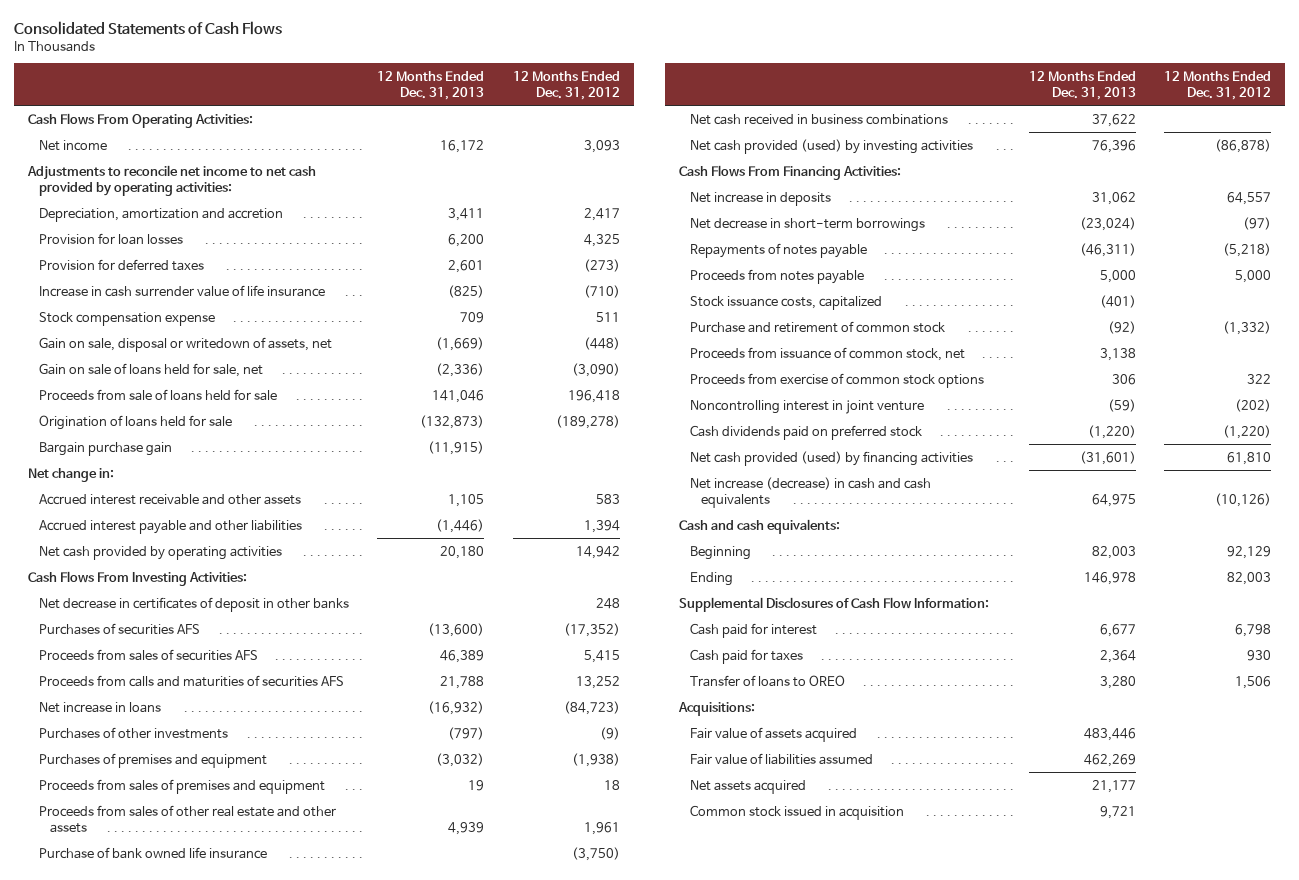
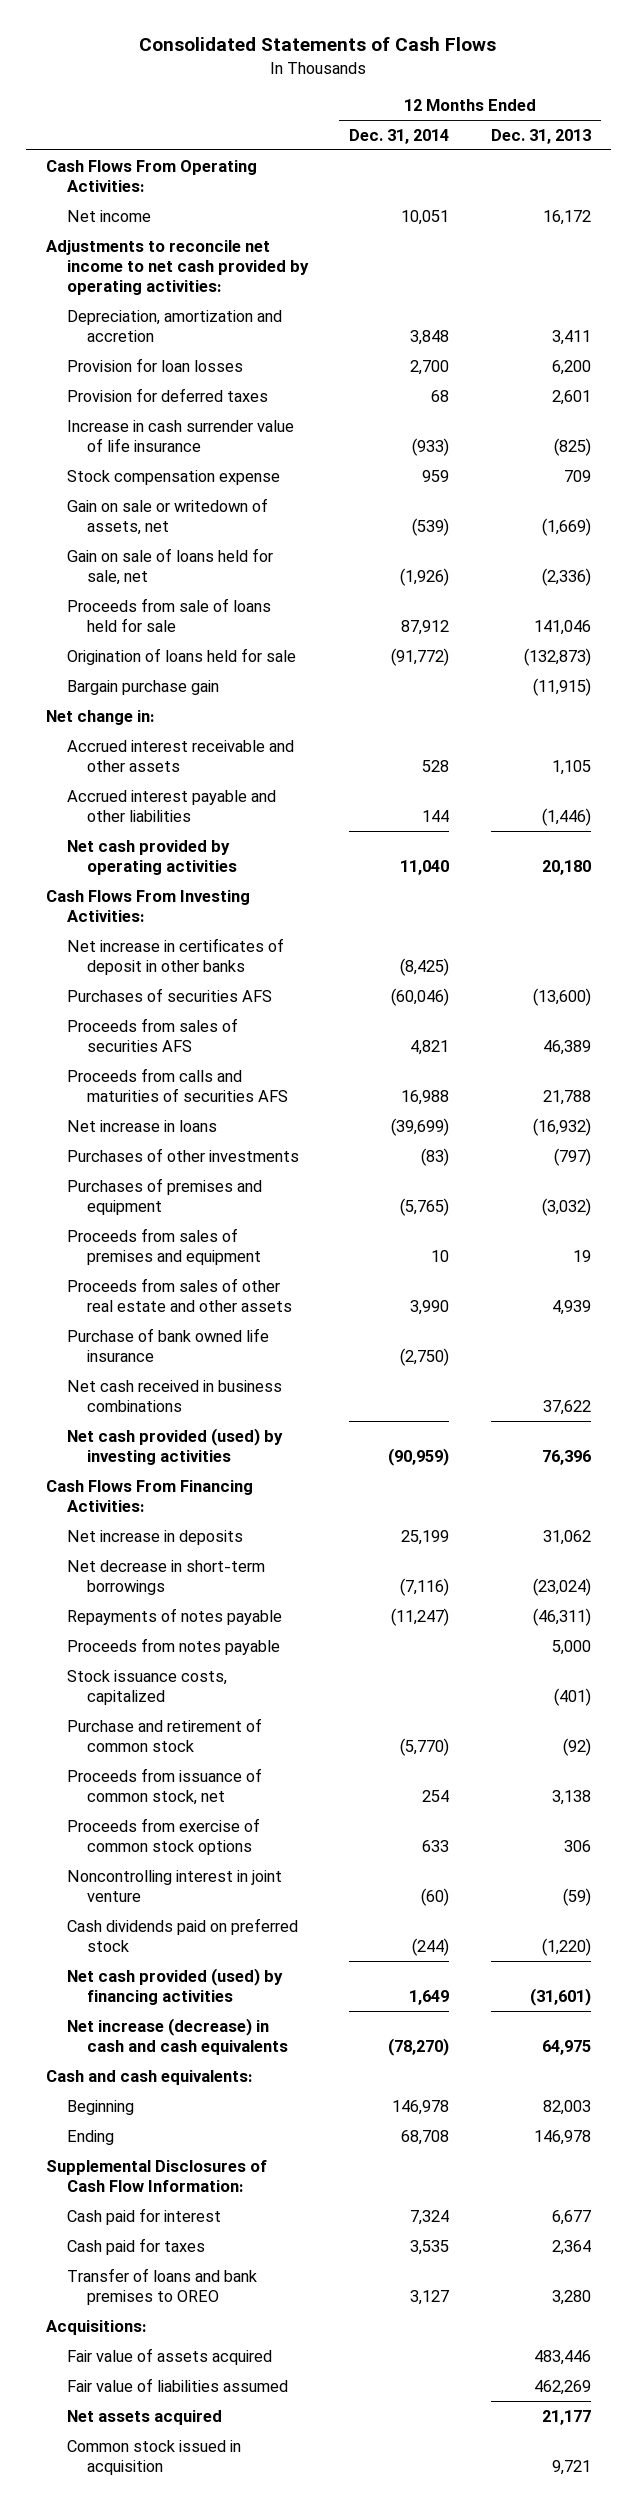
- | 12 Months Ended Dec. 31, 2013 | 12 Months Ended Dec. 31, 2012
+ | 12 Months Ended Dec. 31, 2014 | 12 Months Ended Dec. 31, 2013
- Gain on sale, disposal or writedown of assets, net | (1,669) | (448)
+ Gain on sale or writedown of assets, net | (539) | (1,669)
- Net decrease in certificates of deposit in other banks | | 248
+ Net increase in certificates of deposit in other banks | (8,425) |
- Transfer of loans to OREO | 3,280 | 1,506
+ Transfer of loans and bank premises to OREO | 3,127 | 3,280

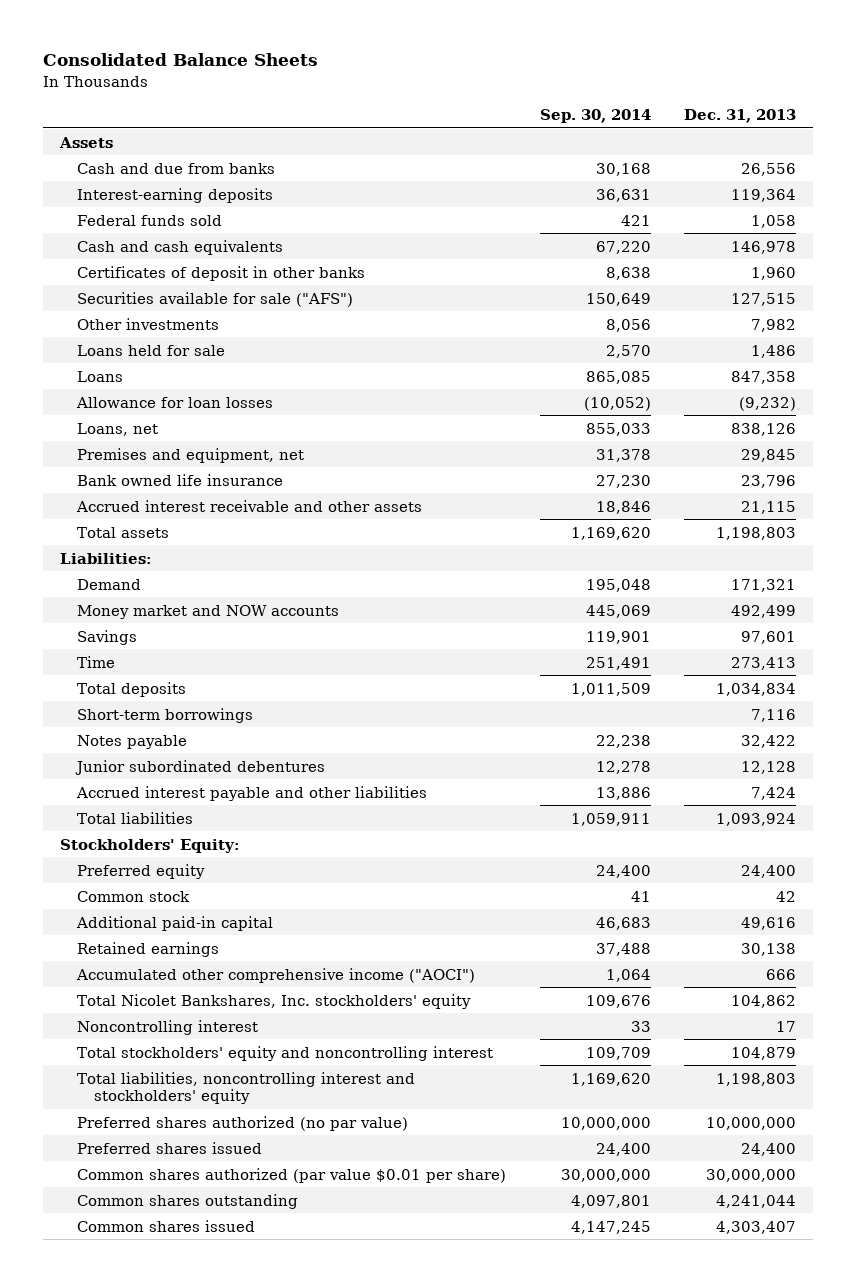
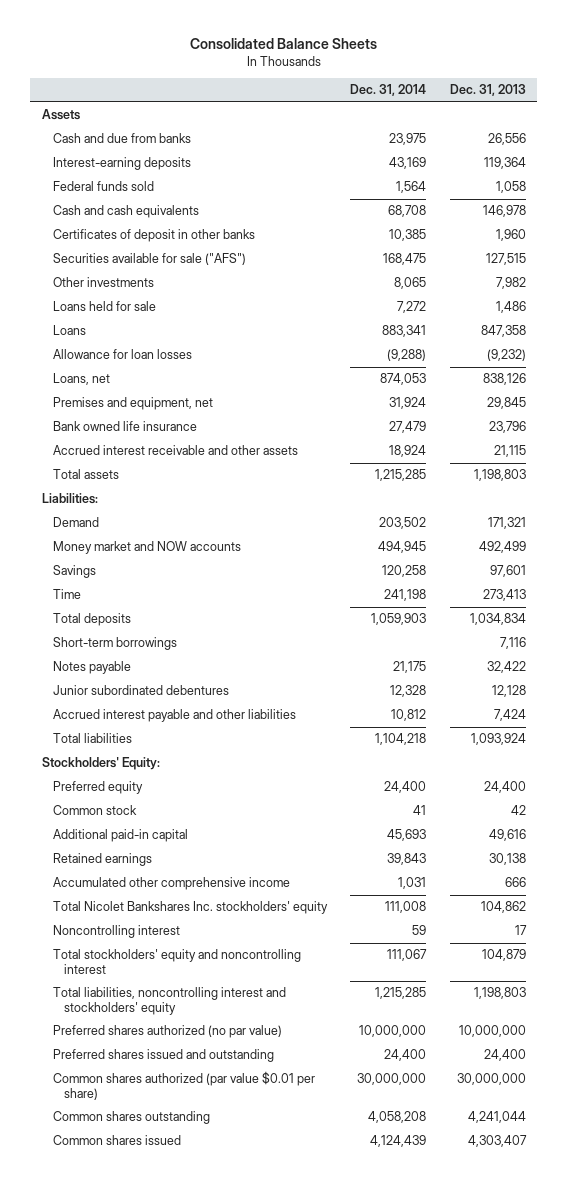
- | Sep. 30, 2014 | Dec. 31, 2013
+ | Dec. 31, 2014 | Dec. 31, 2013
- Accumulated other comprehensive income ("AOCI") | 1,064 | 666
- Total Nicolet Bankshares, Inc. stockholders' equity | 109,676 | 104,862
+ Accumulated other comprehensive income | 1,031 | 666
+ Total Nicolet Bankshares Inc. stockholders' equity | 111,008 | 104,862
- Preferred shares issued | 24,400 | 24,400
+ Preferred shares issued and outstanding | 24,400 | 24,400

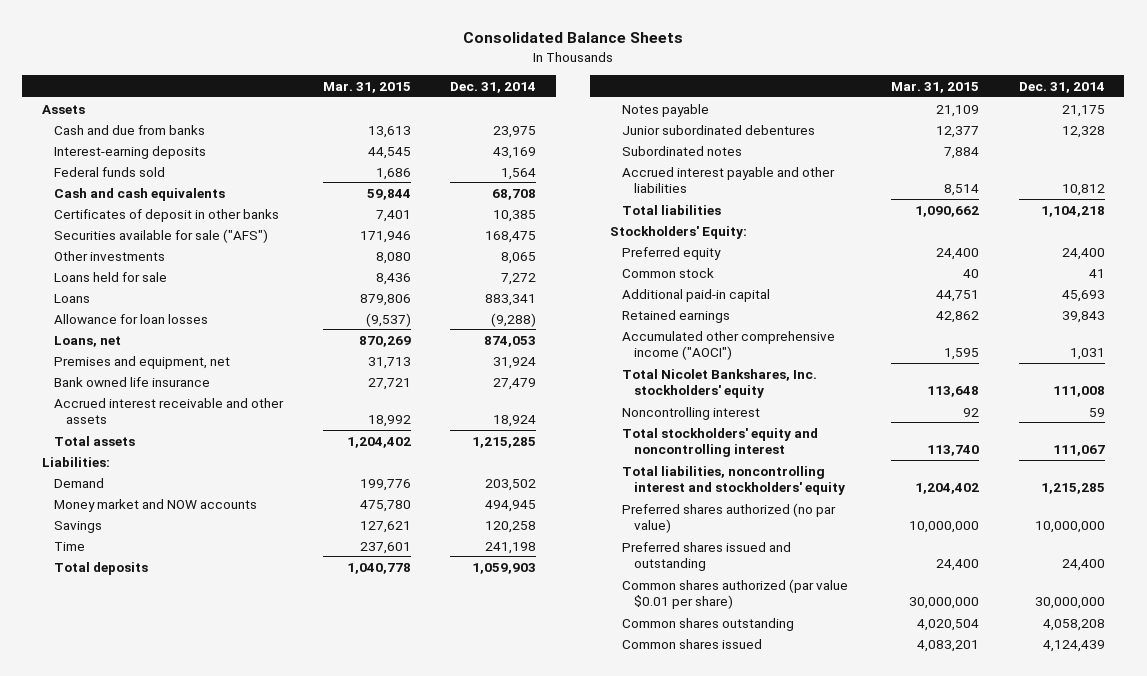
- | Dec. 31, 2014 | Dec. 31, 2013
+ | Mar. 31, 2015 | Dec. 31, 2014
- Short-term borrowings | | 7,116
+ Subordinated notes | 7,884 |
- Accumulated other comprehensive income | 1,031 | 666
- Total Nicolet Bankshares Inc. stockholders' equity | 111,008 | 104,862
+ Accumulated other comprehensive income ("AOCI") | 1,595 | 1,031
+ Total Nicolet Bankshares, Inc. stockholders' equity | 113,648 | 111,008

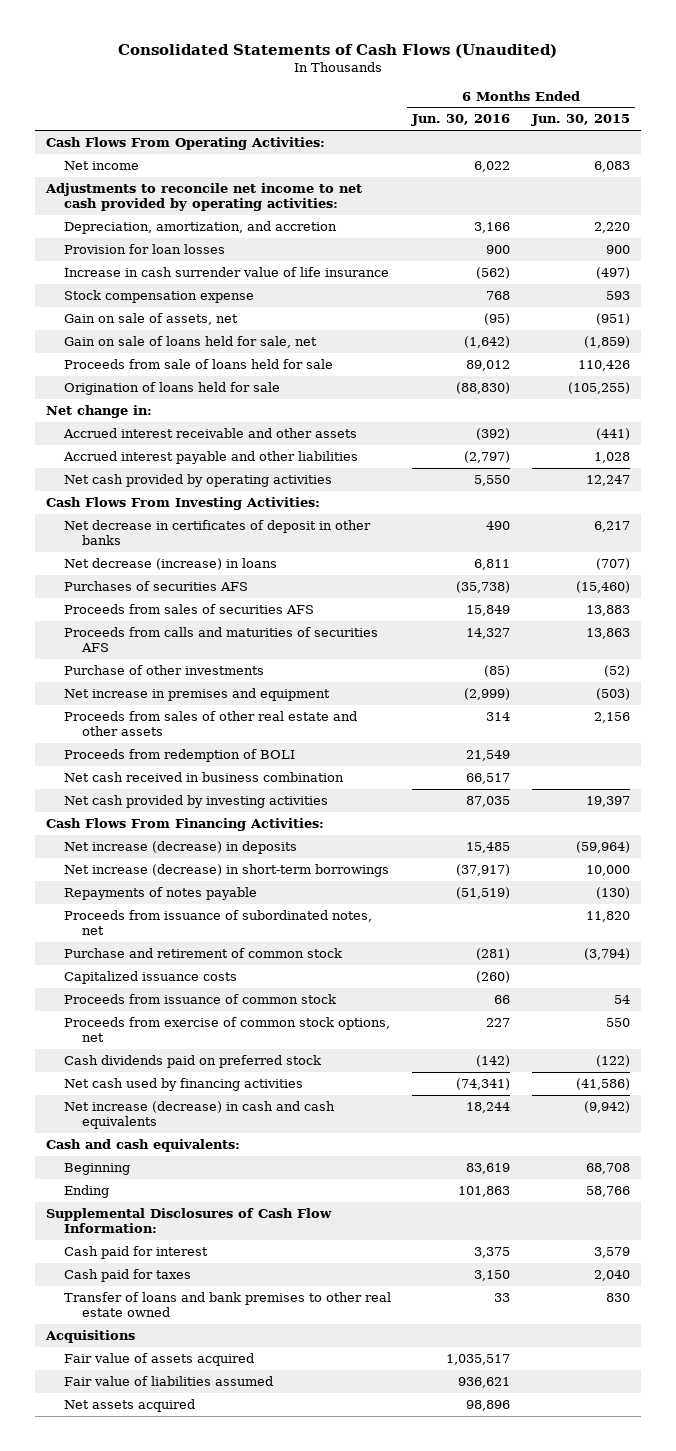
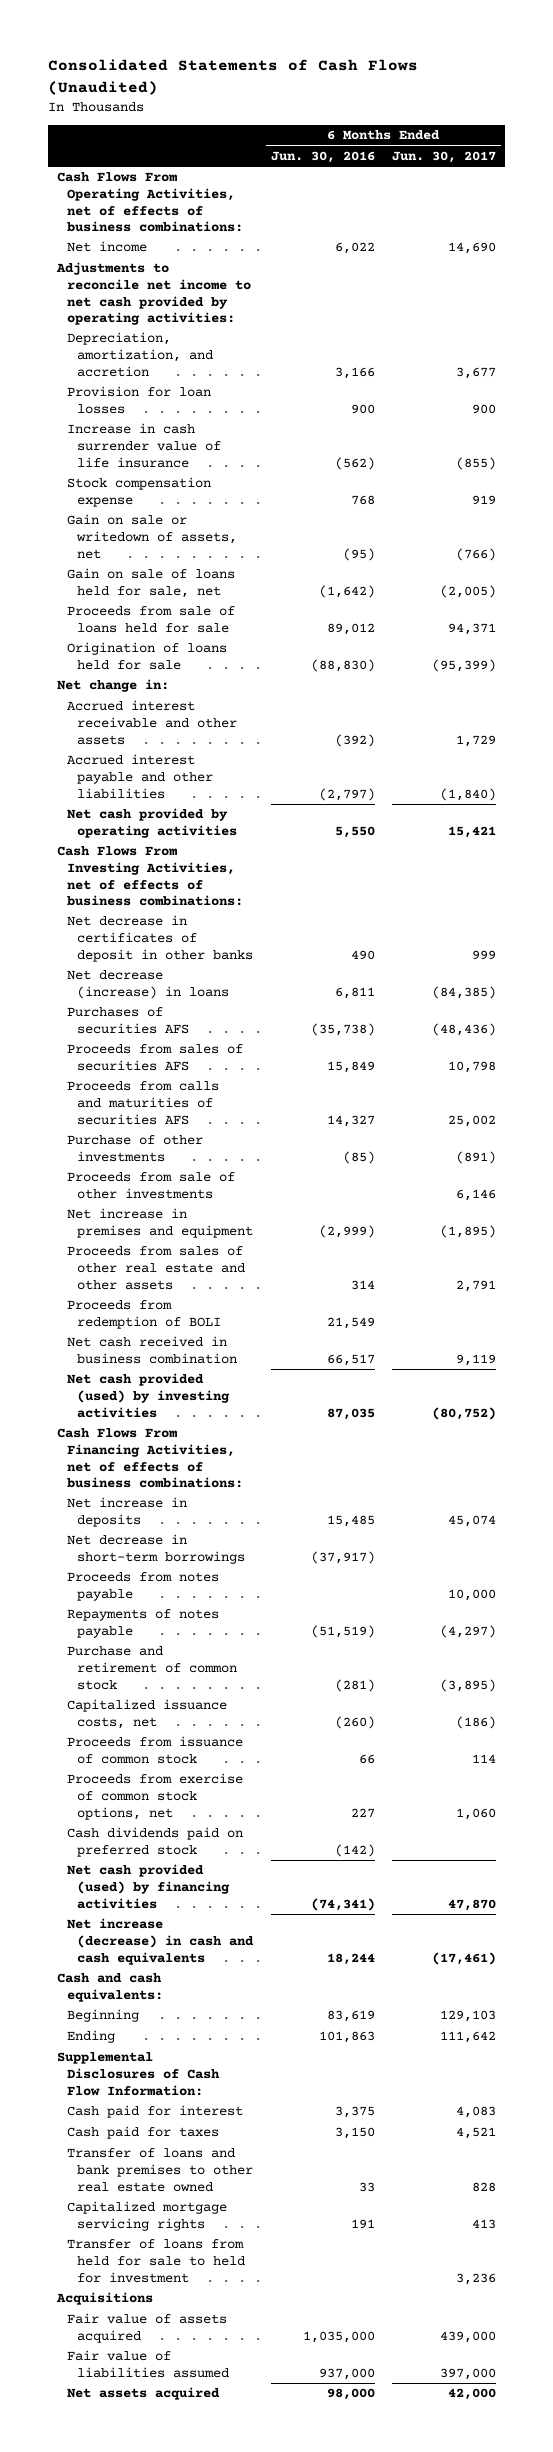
- | 6 Months Ended Jun. 30, 2016 | 6 Months Ended Jun. 30, 2015
+ | 6 Months Ended Jun. 30, 2016 | 6 Months Ended Jun. 30, 2017
- Cash Flows From Operating Activities:
+ Cash Flows From Operating Activities, net of effects of business combinations:
- Gain on sale of assets, net | (95) | (951)
+ Gain on sale or writedown of assets, net | (95) | (766)
- Cash Flows From Investing Activities:
+ Cash Flows From Investing Activities, net of effects of business combinations:
+ Proceeds from sale of other investments | | 6,146
- Net cash provided by investing activities | 87,035 | 19,397
- Cash Flows From Financing Activities:
- Net increase (decrease) in deposits | 15,485 | (59,964)
- Net increase (decrease) in short-term borrowings | (37,917) | 10,000
+ Net cash provided (used) by investing activities | 87,035 | (80,752)
+ Cash Flows From Financing Activities, net of effects of business combinations:
+ Net increase in deposits | 15,485 | 45,074
+ Net decrease in short-term borrowings | (37,917) |
+ Proceeds from notes payable | | 10,000
- Proceeds from issuance of subordinated notes, net | | 11,820
- Capitalized issuance costs | (260) |
+ Capitalized issuance costs, net | (260) | (186)
- Net cash used by financing activities | (74,341) | (41,586)
+ Net cash provided (used) by financing activities | (74,341) | 47,870
+ Capitalized mortgage servicing rights | 191 | 413
+ Transfer of loans from held for sale to held for investment | | 3,236
- Fair value of assets acquired | 1,035,517 |
- Fair value of liabilities assumed | 936,621 |
- Net assets acquired | 98,896 |
+ Fair value of assets acquired | 1,035,000 | 439,000
+ Fair value of liabilities assumed | 937,000 | 397,000
+ Net assets acquired | 98,000 | 42,000

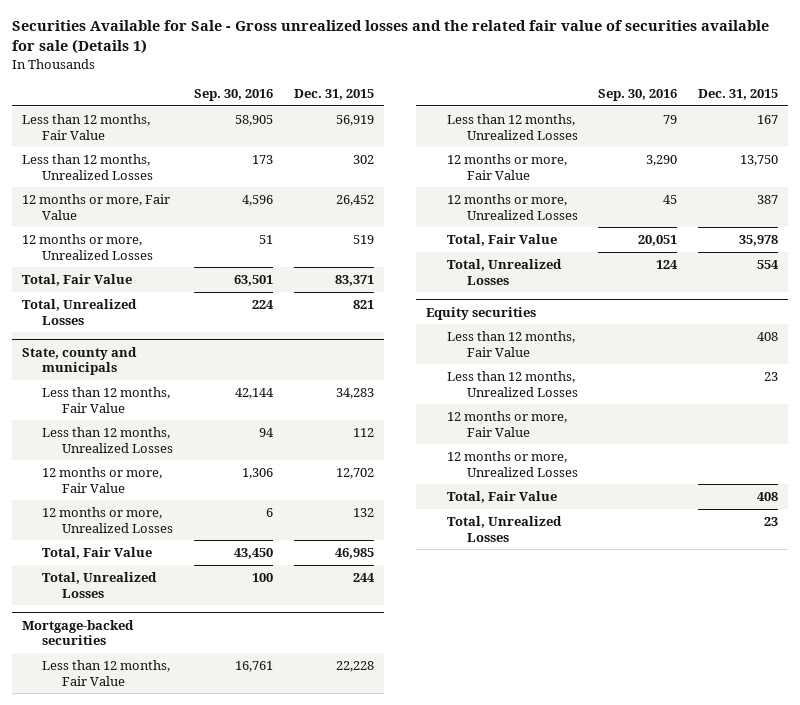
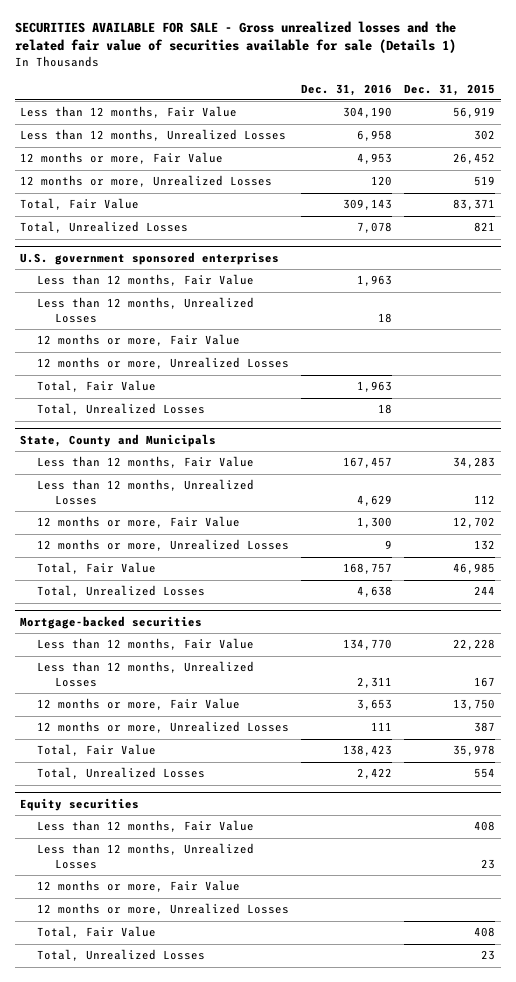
- Securities Available for Sale - Gross unrealized losses and the related fair value of securities available for sale (Details 1)
+ SECURITIES AVAILABLE FOR SALE - Gross unrealized losses and the related fair value of securities available for sale (Details 1)
- | Sep. 30, 2016 | Dec. 31, 2015
+ | Dec. 31, 2016 | Dec. 31, 2015
- State, county and municipals
+ U.S. government sponsored enterprises
+ Less than 12 months, Fair Value | 1,963 |
+ Less than 12 months, Unrealized Losses | 18 |
+ 12 months or more, Fair Value
+ 12 months or more, Unrealized Losses
+ Total, Fair Value | 1,963 |
+ Total, Unrealized Losses | 18 |
+ State, County and Municipals

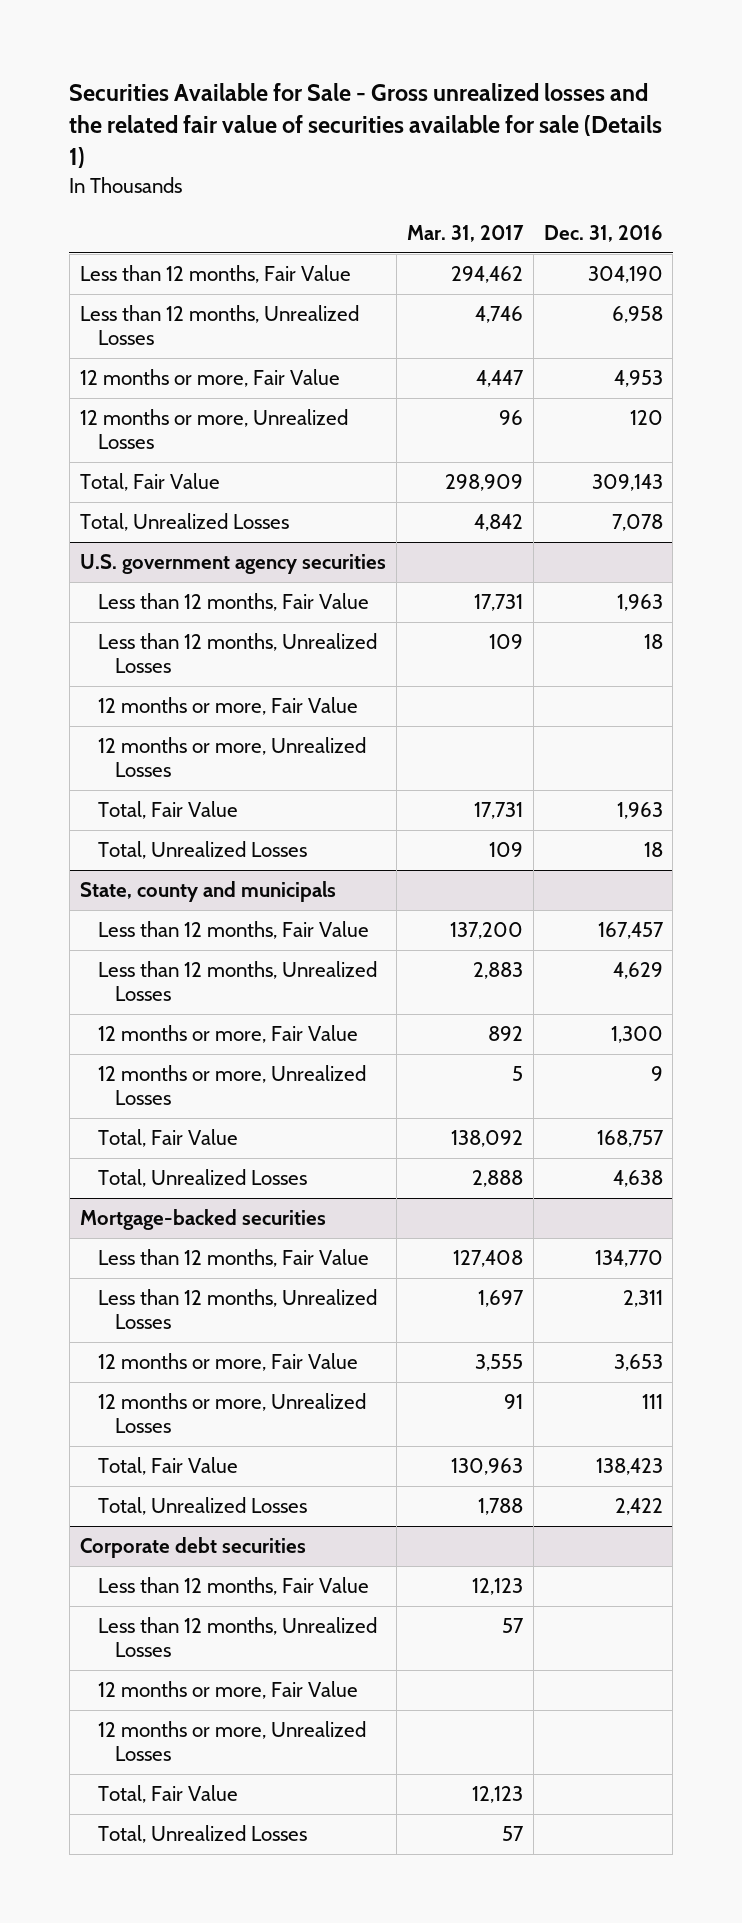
- SECURITIES AVAILABLE FOR SALE - Gross unrealized losses and the related fair value of securities available for sale (Details 1)
+ Securities Available for Sale - Gross unrealized losses and the related fair value of securities available for sale (Details 1)
- | Dec. 31, 2016 | Dec. 31, 2015
+ | Mar. 31, 2017 | Dec. 31, 2016
- U.S. government sponsored enterprises
+ U.S. government agency securities
- State, County and Municipals
+ State, county and municipals
- Equity securities
+ Corporate debt securities

